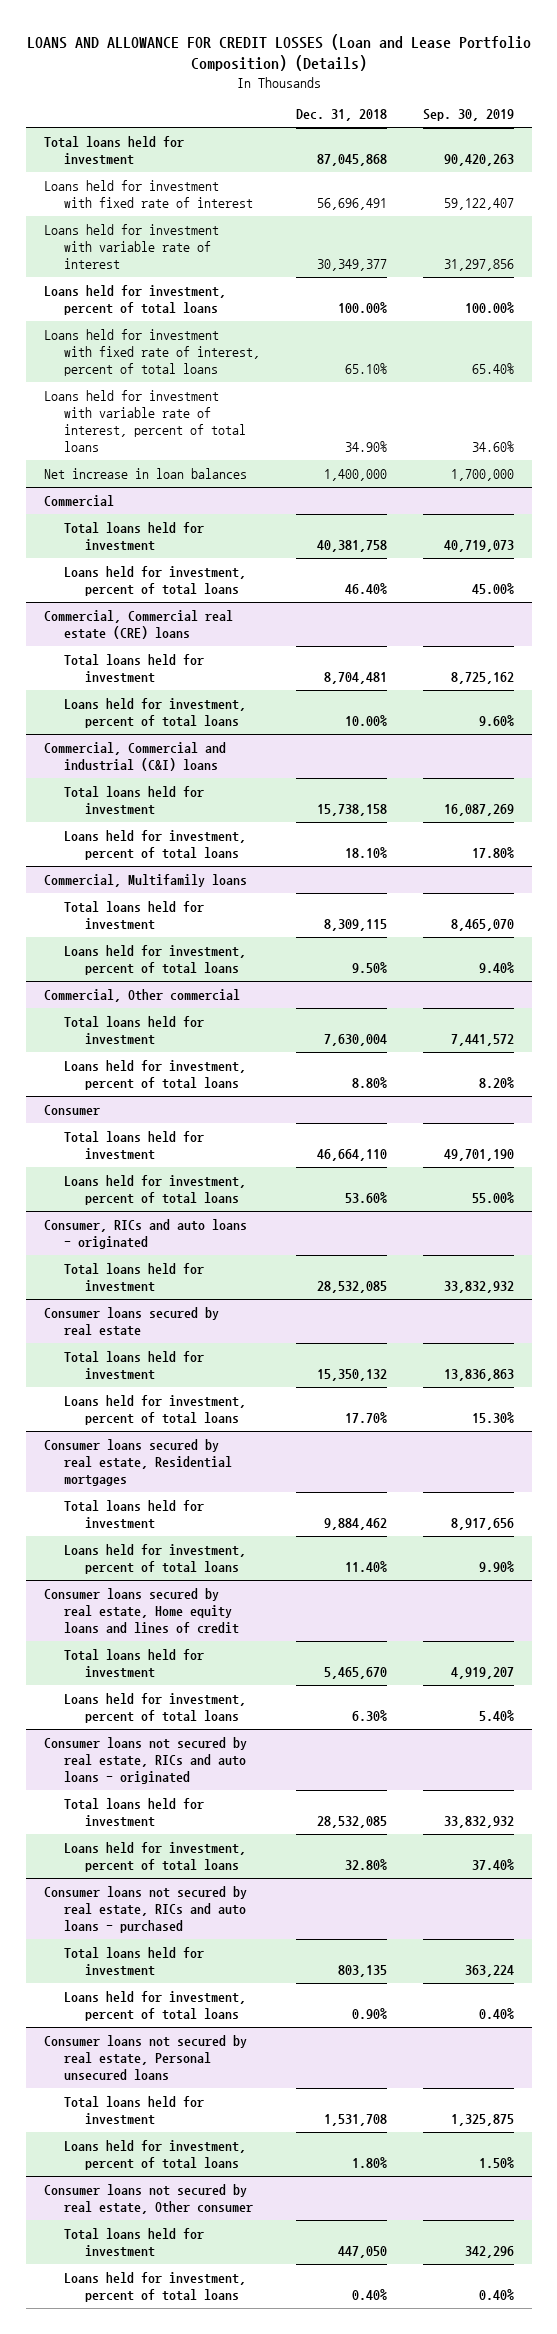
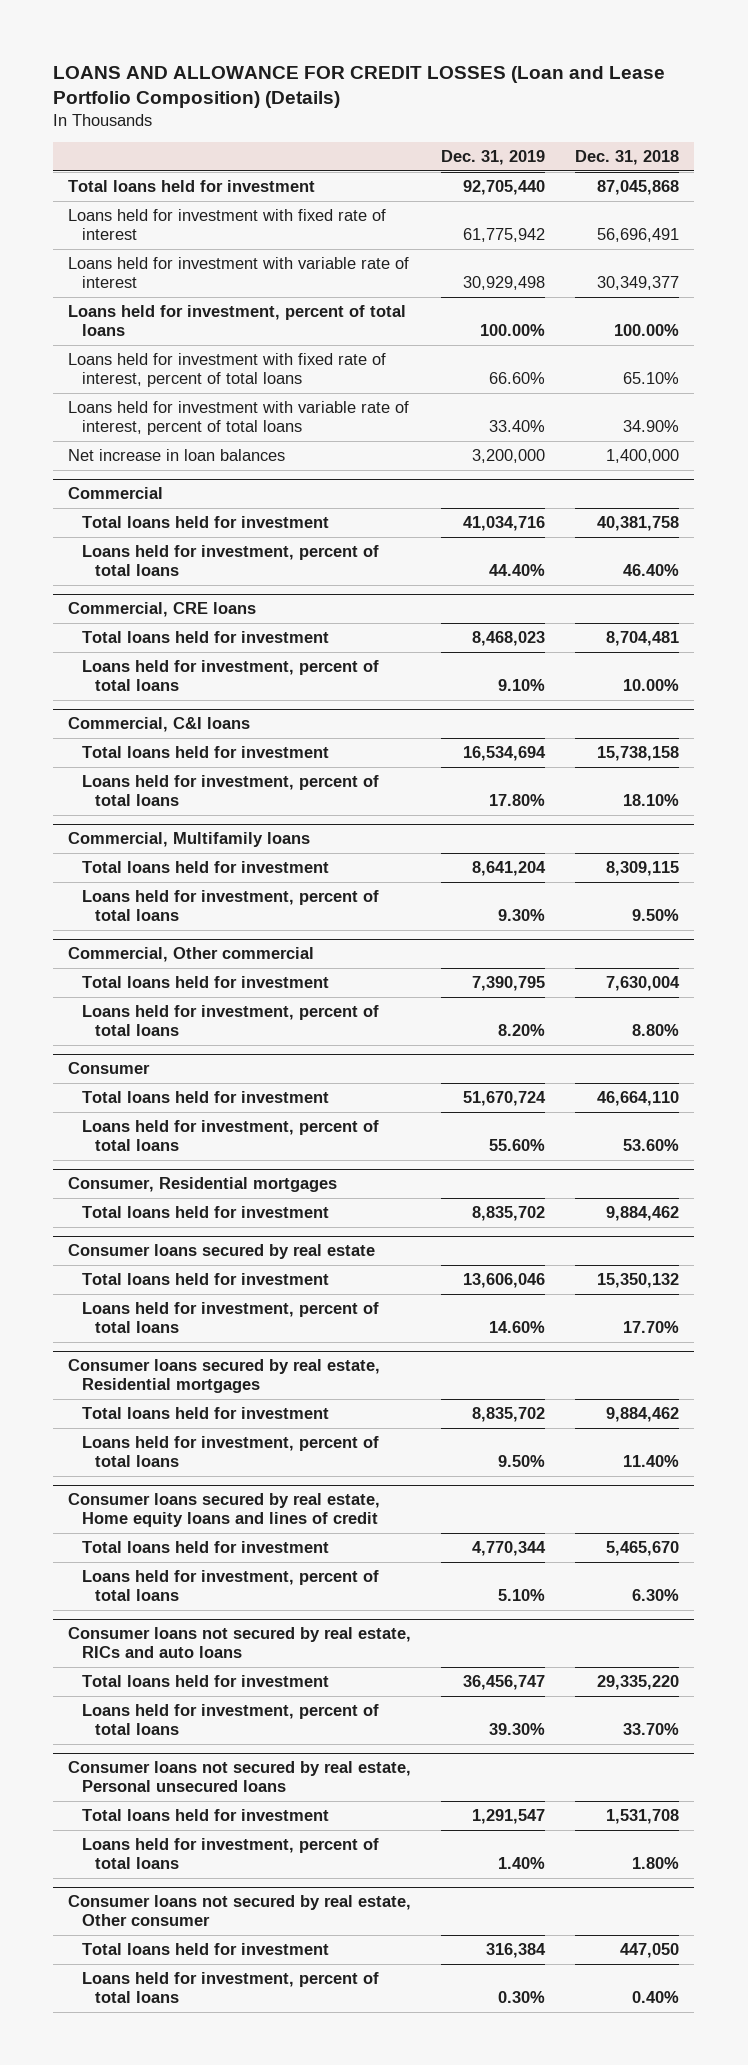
- | Dec. 31, 2018 | Sep. 30, 2019
+ | Dec. 31, 2019 | Dec. 31, 2018
- Commercial, Commercial real estate (CRE) loans
+ Commercial, CRE loans
- Commercial, Commercial and industrial (C&I) loans
+ Commercial, C&I loans
- Consumer, RICs and auto loans - originated
- Total loans held for investment | 28,532,085 | 33,832,932
+ Consumer, Residential mortgages
+ Total loans held for investment | 8,835,702 | 9,884,462
- Consumer loans not secured by real estate, RICs and auto loans - originated
- Total loans held for investment | 28,532,085 | 33,832,932
- Loans held for investment, percent of total loans | 32.80% | 37.40%
- Consumer loans not secured by real estate, RICs and auto loans - purchased
- Total loans held for investment | 803,135 | 363,224
- Loans held for investment, percent of total loans | 0.90% | 0.40%
+ Consumer loans not secured by real estate, RICs and auto loans
+ Total loans held for investment | 36,456,747 | 29,335,220
+ Loans held for investment, percent of total loans | 39.30% | 33.70%

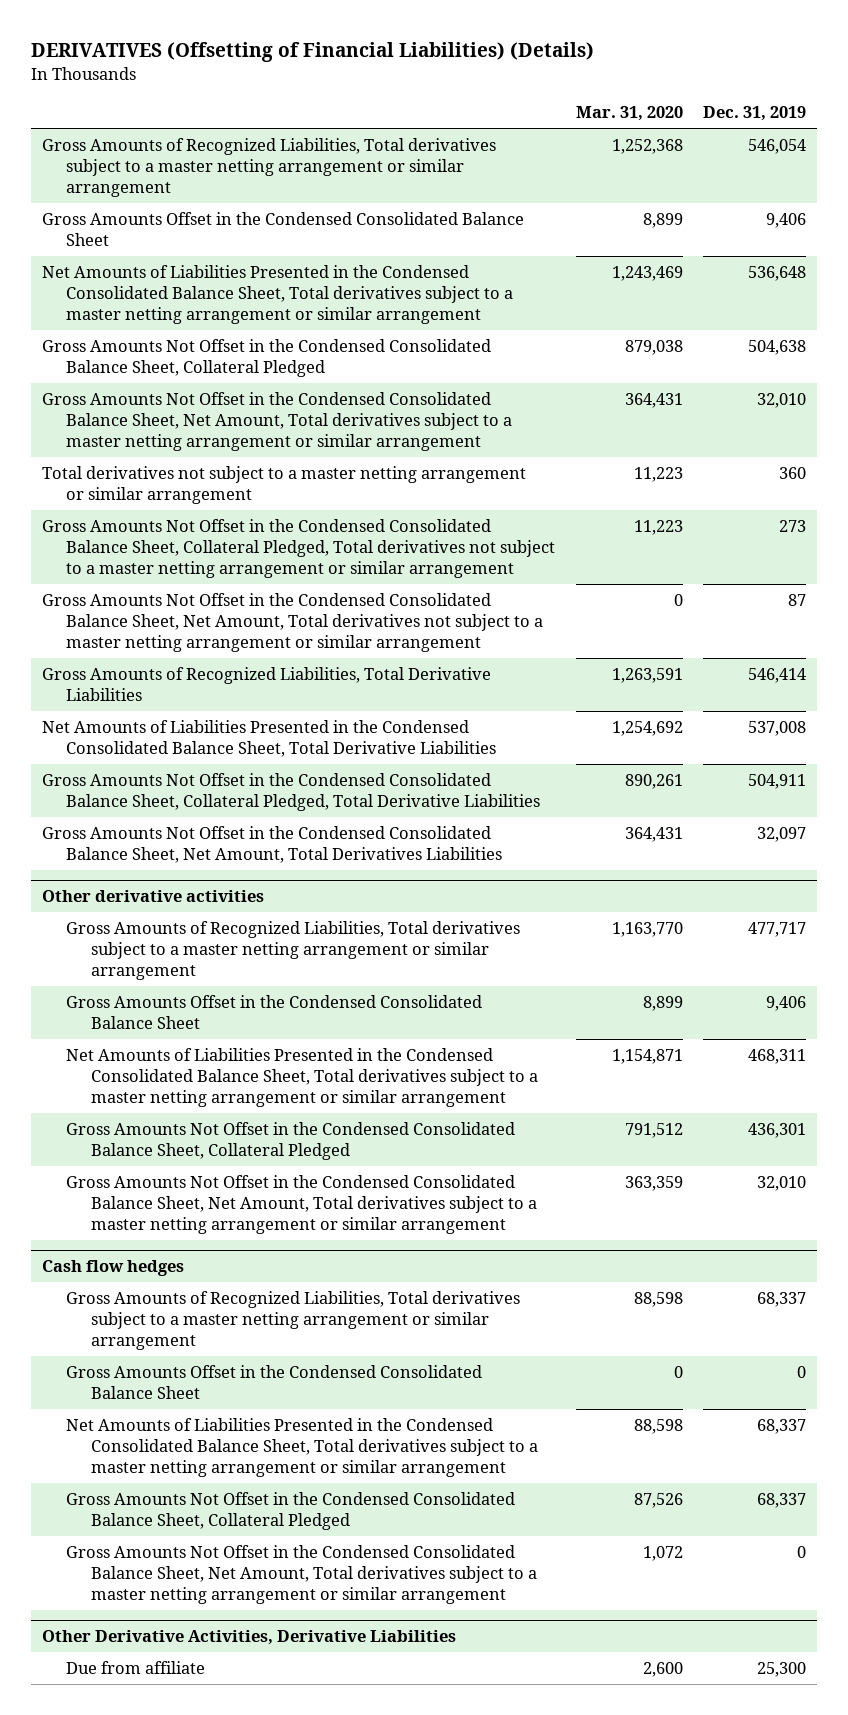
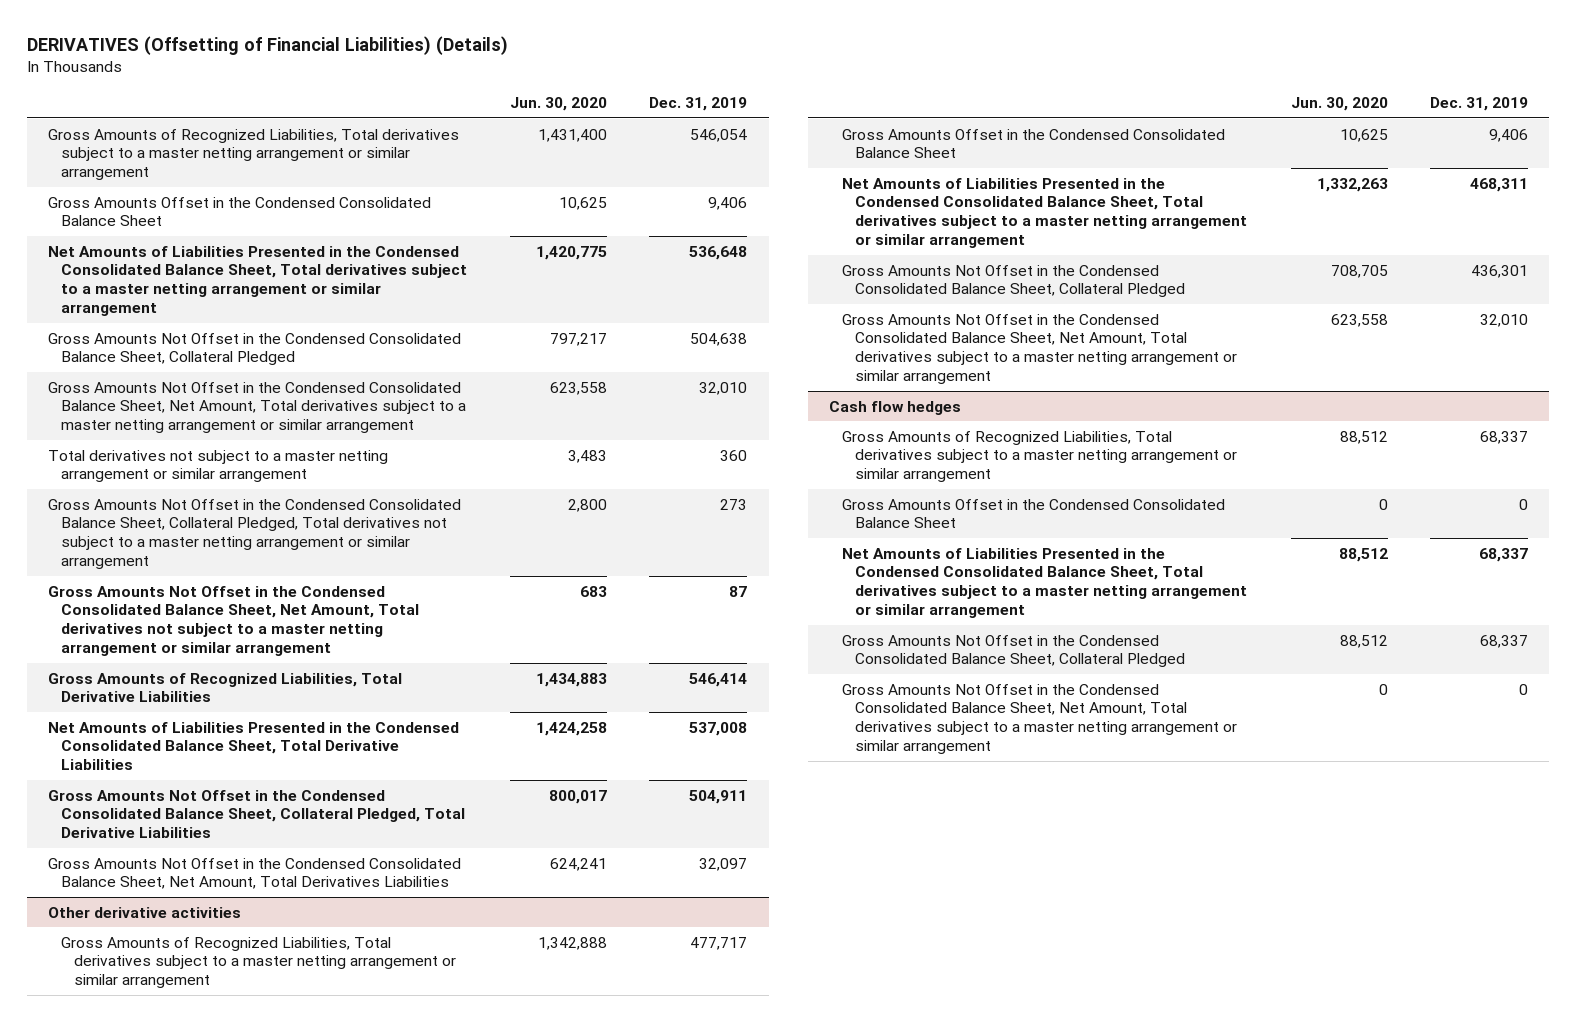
- | Mar. 31, 2020 | Dec. 31, 2019
+ | Jun. 30, 2020 | Dec. 31, 2019
- Other Derivative Activities, Derivative Liabilities
- Due from affiliate | 2,600 | 25,300

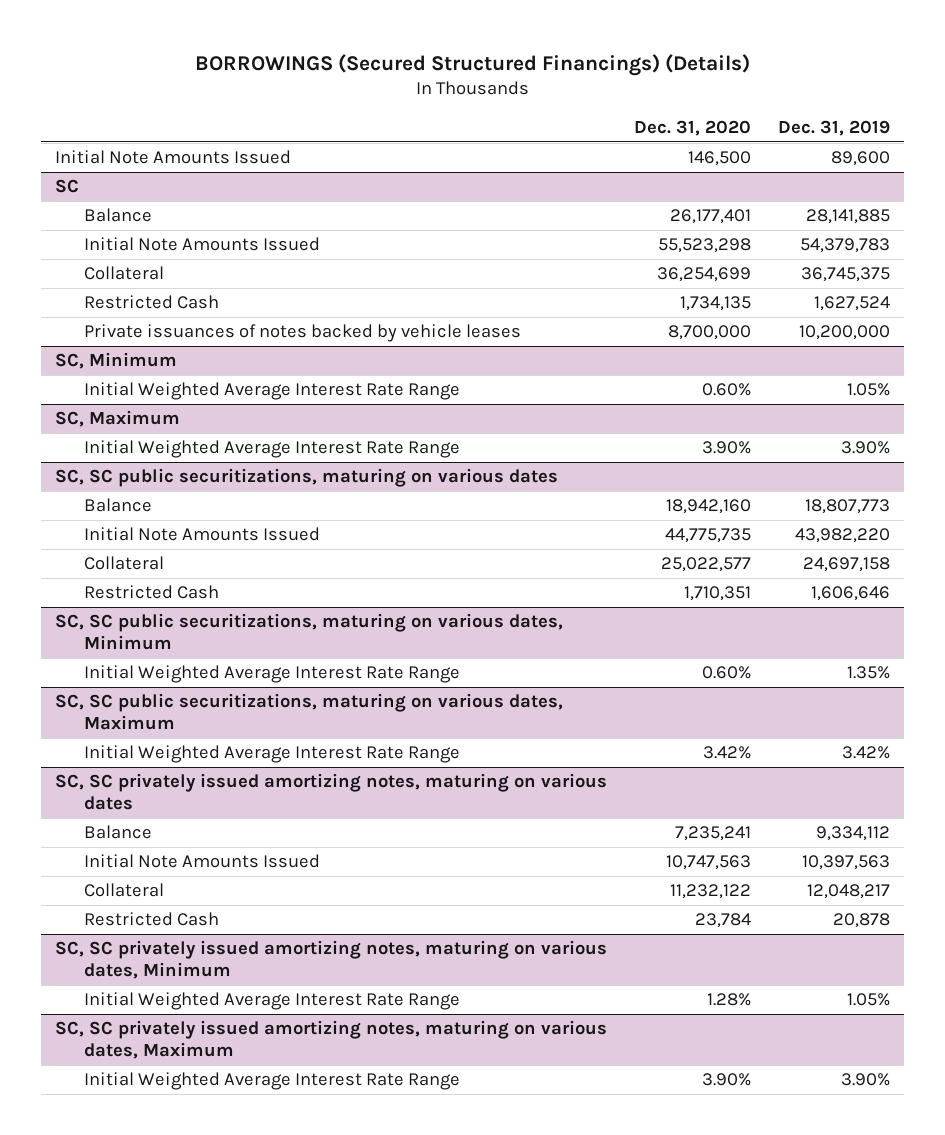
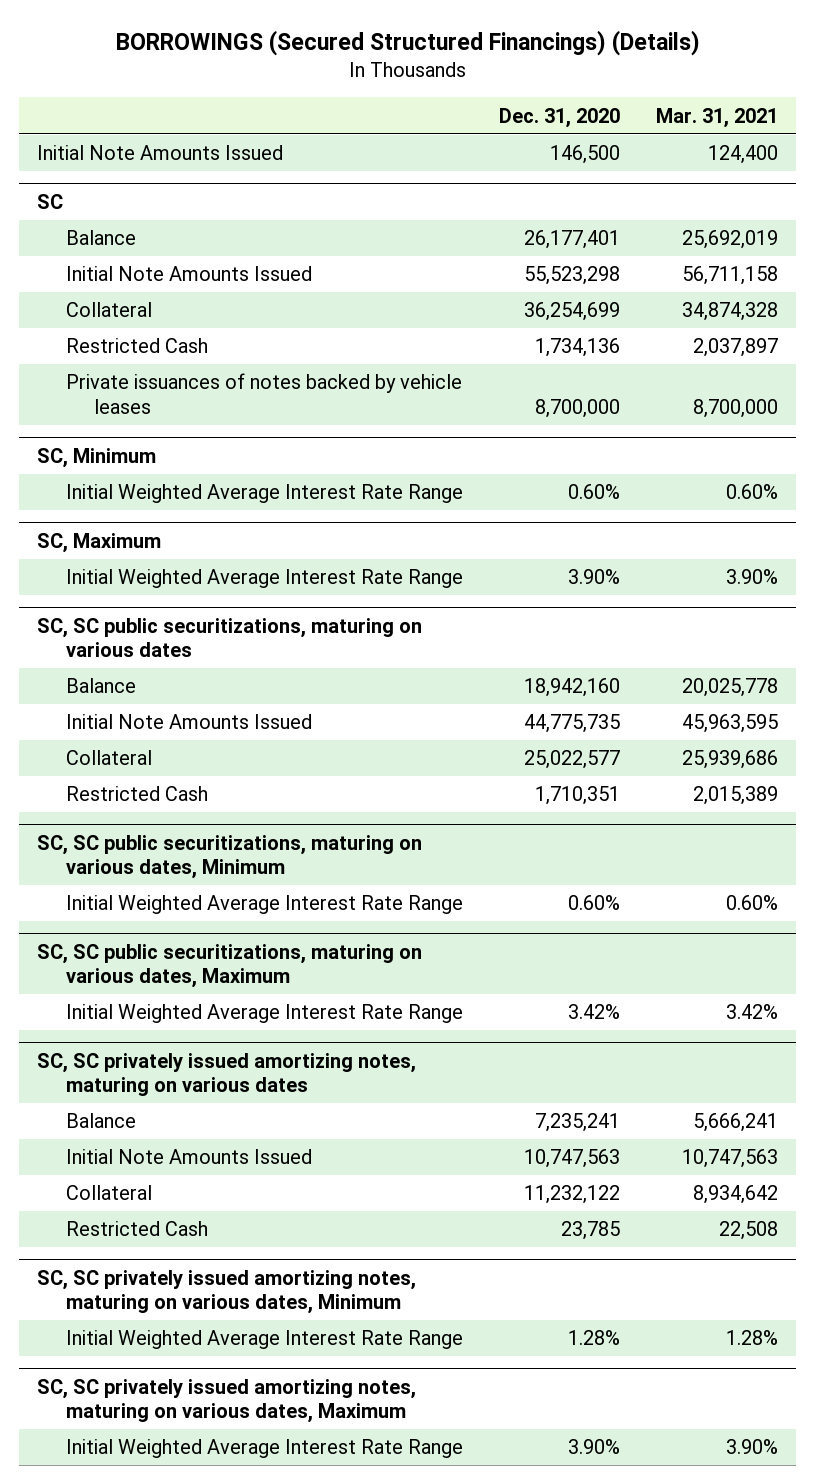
- | Dec. 31, 2020 | Dec. 31, 2019
+ | Dec. 31, 2020 | Mar. 31, 2021
@ SC
- Restricted Cash | 1,734,135 | 1,627,524
+ Restricted Cash | 1,734,136 | 2,037,897
@ SC, SC privately issued amortizing notes, maturing on various dates
- Restricted Cash | 23,784 | 20,878
+ Restricted Cash | 23,785 | 22,508

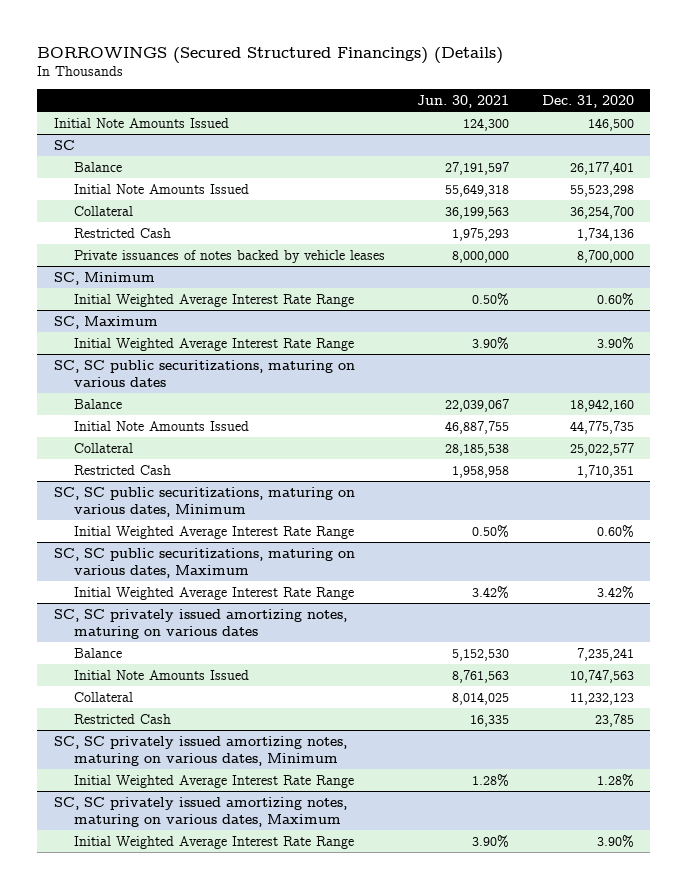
- | Dec. 31, 2020 | Mar. 31, 2021
+ | Jun. 30, 2021 | Dec. 31, 2020
@ SC
- Collateral | 36,254,699 | 34,874,328
+ Collateral | 36,199,563 | 36,254,700
@ SC, SC privately issued amortizing notes, maturing on various dates
- Collateral | 11,232,122 | 8,934,642
+ Collateral | 8,014,025 | 11,232,123

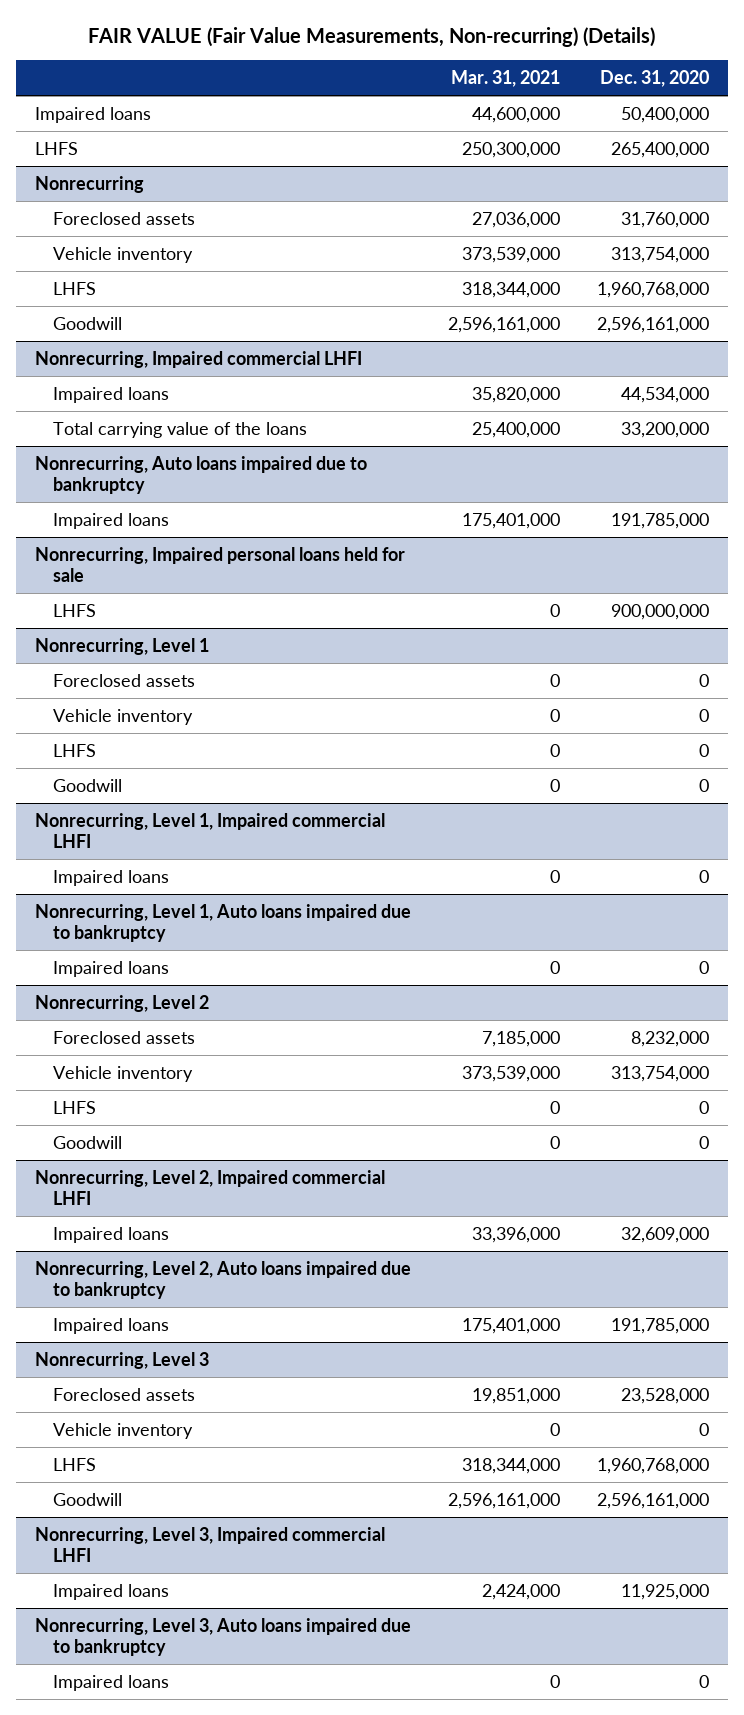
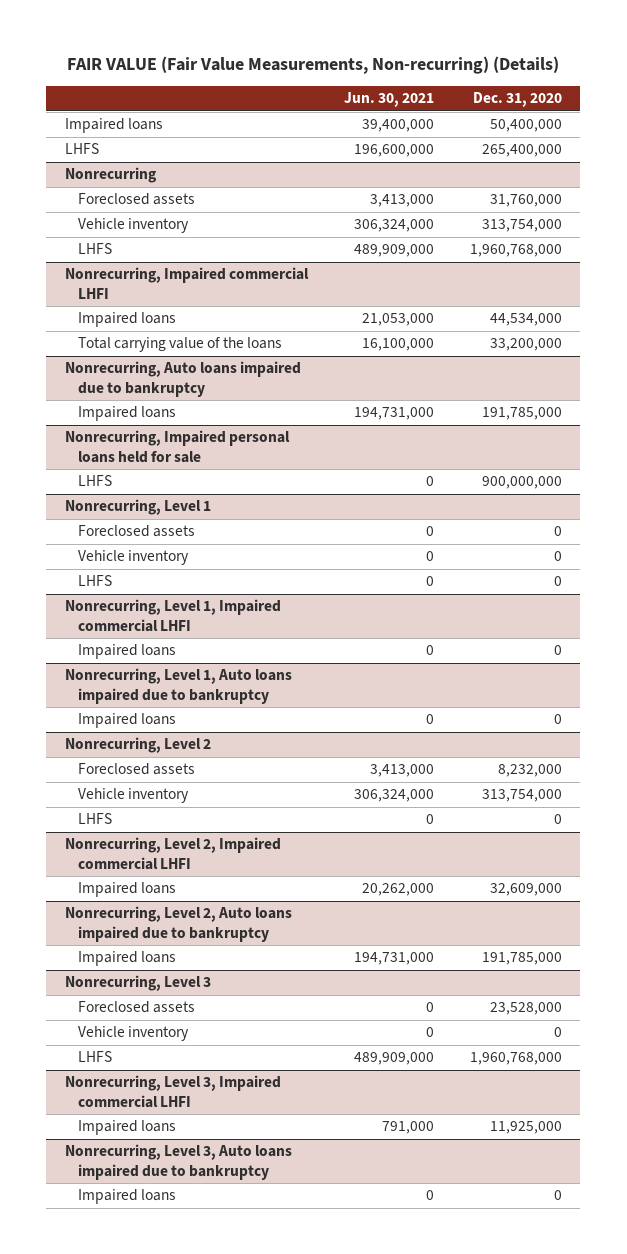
- | Mar. 31, 2021 | Dec. 31, 2020
+ | Jun. 30, 2021 | Dec. 31, 2020
@ Nonrecurring
- Goodwill | 2,596,161,000 | 2,596,161,000
@ Nonrecurring, Level 1
- Goodwill | 0 | 0
@ Nonrecurring, Level 2
- Goodwill | 0 | 0
@ Nonrecurring, Level 3
- Goodwill | 2,596,161,000 | 2,596,161,000

